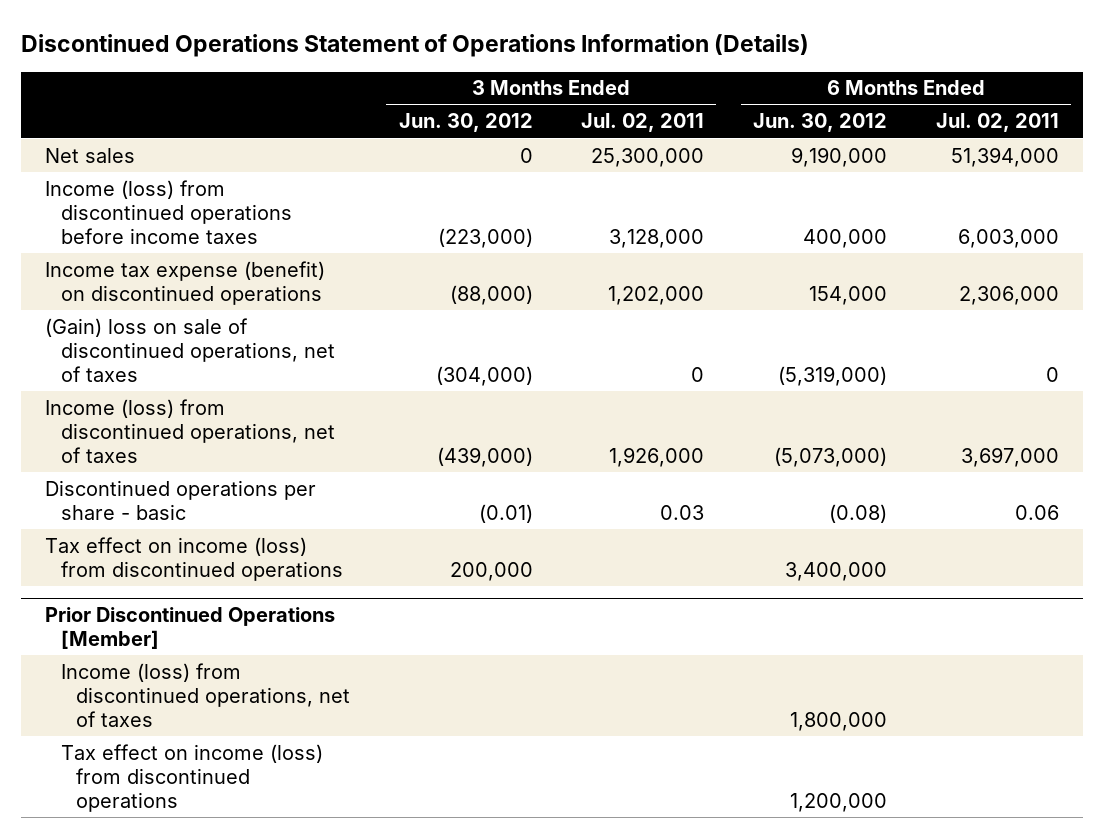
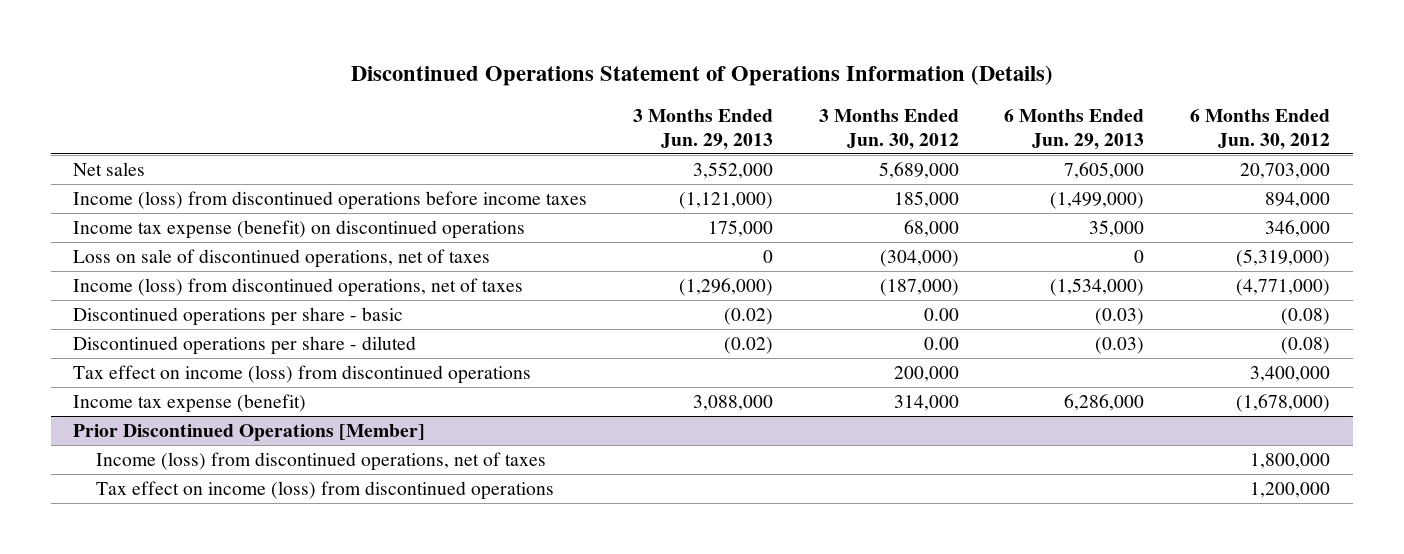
- | 3 Months Ended Jun. 30, 2012 | 3 Months Ended Jul. 02, 2011 | 6 Months Ended Jun. 30, 2012 | 6 Months Ended Jul. 02, 2011
+ | 3 Months Ended Jun. 29, 2013 | 3 Months Ended Jun. 30, 2012 | 6 Months Ended Jun. 29, 2013 | 6 Months Ended Jun. 30, 2012
- Net sales | 0 | 25,300,000 | 9,190,000 | 51,394,000
- Income (loss) from discontinued operations before income taxes | (223,000) | 3,128,000 | 400,000 | 6,003,000
- Income tax expense (benefit) on discontinued operations | (88,000) | 1,202,000 | 154,000 | 2,306,000
- (Gain) loss on sale of discontinued operations, net of taxes | (304,000) | 0 | (5,319,000) | 0
- Income (loss) from discontinued operations, net of taxes | (439,000) | 1,926,000 | (5,073,000) | 3,697,000
- Discontinued operations per share - basic | (0.01) | 0.03 | (0.08) | 0.06
+ Net sales | 3,552,000 | 5,689,000 | 7,605,000 | 20,703,000
+ Income (loss) from discontinued operations before income taxes | (1,121,000) | 185,000 | (1,499,000) | 894,000
+ Income tax expense (benefit) on discontinued operations | 175,000 | 68,000 | 35,000 | 346,000
+ Loss on sale of discontinued operations, net of taxes | 0 | (304,000) | 0 | (5,319,000)
+ Income (loss) from discontinued operations, net of taxes | (1,296,000) | (187,000) | (1,534,000) | (4,771,000)
+ Discontinued operations per share - basic | (0.02) | 0.00 | (0.03) | (0.08)
+ Discontinued operations per share - diluted | (0.02) | 0.00 | (0.03) | (0.08)
+ Income tax expense (benefit) | 3,088,000 | 314,000 | 6,286,000 | (1,678,000)

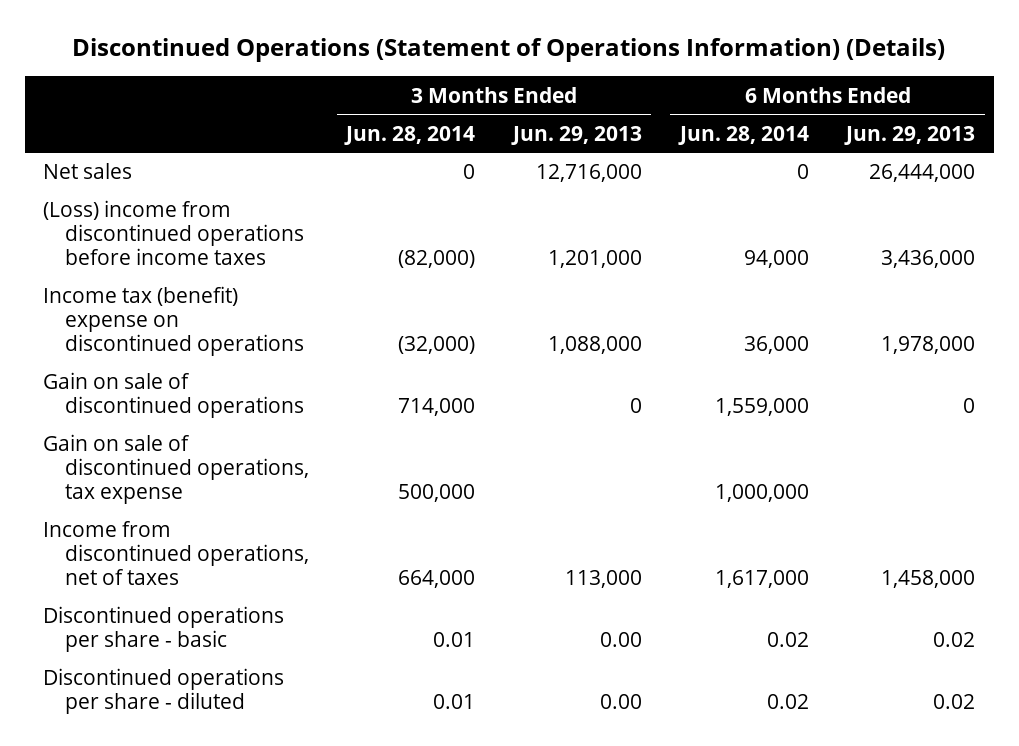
- Discontinued Operations Statement of Operations Information (Details)
+ Discontinued Operations (Statement of Operations Information) (Details)
- | 3 Months Ended Jun. 29, 2013 | 3 Months Ended Jun. 30, 2012 | 6 Months Ended Jun. 29, 2013 | 6 Months Ended Jun. 30, 2012
+ | 3 Months Ended Jun. 28, 2014 | 3 Months Ended Jun. 29, 2013 | 6 Months Ended Jun. 28, 2014 | 6 Months Ended Jun. 29, 2013
- Net sales | 3,552,000 | 5,689,000 | 7,605,000 | 20,703,000
- Income (loss) from discontinued operations before income taxes | (1,121,000) | 185,000 | (1,499,000) | 894,000
- Income tax expense (benefit) on discontinued operations | 175,000 | 68,000 | 35,000 | 346,000
- Loss on sale of discontinued operations, net of taxes | 0 | (304,000) | 0 | (5,319,000)
- Income (loss) from discontinued operations, net of taxes | (1,296,000) | (187,000) | (1,534,000) | (4,771,000)
- Discontinued operations per share - basic | (0.02) | 0.00 | (0.03) | (0.08)
- Discontinued operations per share - diluted | (0.02) | 0.00 | (0.03) | (0.08)
- Tax effect on income (loss) from discontinued operations | | 200,000 | | 3,400,000
- Income tax expense (benefit) | 3,088,000 | 314,000 | 6,286,000 | (1,678,000)
- Prior Discontinued Operations [Member]
- Income (loss) from discontinued operations, net of taxes | | | | 1,800,000
- Tax effect on income (loss) from discontinued operations | | | | 1,200,000
+ Net sales | 0 | 12,716,000 | 0 | 26,444,000
+ (Loss) income from discontinued operations before income taxes | (82,000) | 1,201,000 | 94,000 | 3,436,000
+ Income tax (benefit) expense on discontinued operations | (32,000) | 1,088,000 | 36,000 | 1,978,000
+ Gain on sale of discontinued operations | 714,000 | 0 | 1,559,000 | 0
+ Gain on sale of discontinued operations, tax expense | 500,000 | | 1,000,000 |
+ Income from discontinued operations, net of taxes | 664,000 | 113,000 | 1,617,000 | 1,458,000
+ Discontinued operations per share - basic | 0.01 | 0.00 | 0.02 | 0.02
+ Discontinued operations per share - diluted | 0.01 | 0.00 | 0.02 | 0.02

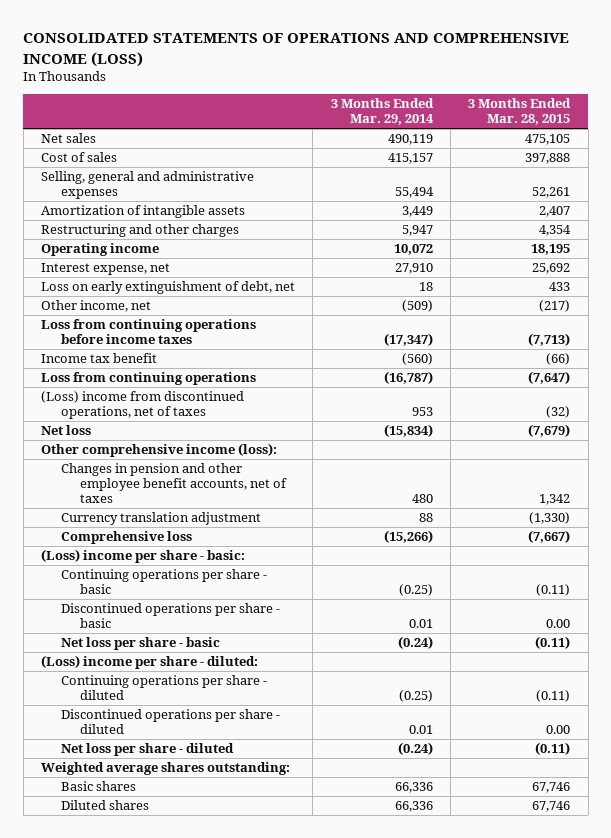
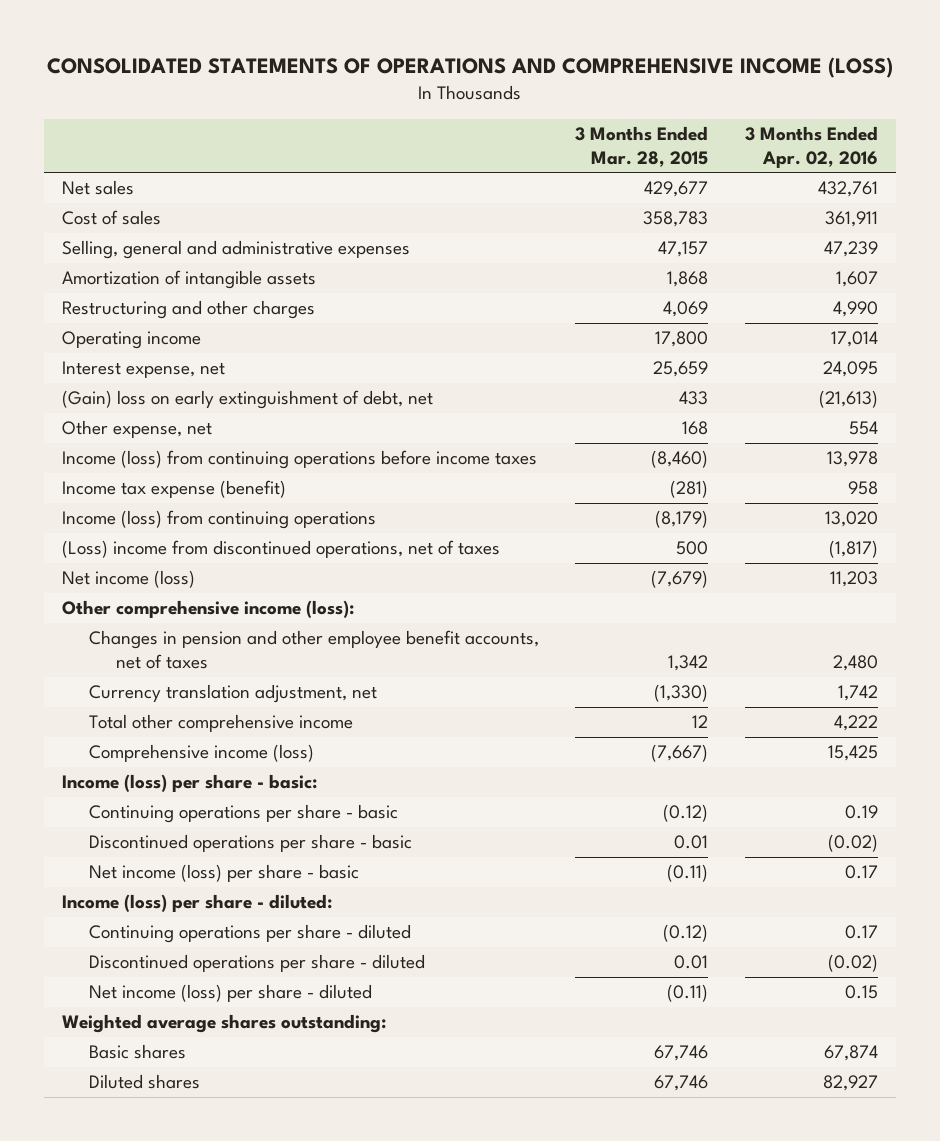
- | 3 Months Ended Mar. 29, 2014 | 3 Months Ended Mar. 28, 2015
+ | 3 Months Ended Mar. 28, 2015 | 3 Months Ended Apr. 02, 2016
- Net sales | 490,119 | 475,105
- Cost of sales | 415,157 | 397,888
- Selling, general and administrative expenses | 55,494 | 52,261
- Amortization of intangible assets | 3,449 | 2,407
- Restructuring and other charges | 5,947 | 4,354
- Operating income | 10,072 | 18,195
- Interest expense, net | 27,910 | 25,692
- Loss on early extinguishment of debt, net | 18 | 433
- Other income, net | (509) | (217)
- Loss from continuing operations before income taxes | (17,347) | (7,713)
- Income tax benefit | (560) | (66)
- Loss from continuing operations | (16,787) | (7,647)
- (Loss) income from discontinued operations, net of taxes | 953 | (32)
- Net loss | (15,834) | (7,679)
+ Net sales | 429,677 | 432,761
+ Cost of sales | 358,783 | 361,911
+ Selling, general and administrative expenses | 47,157 | 47,239
+ Amortization of intangible assets | 1,868 | 1,607
+ Restructuring and other charges | 4,069 | 4,990
+ Operating income | 17,800 | 17,014
+ Interest expense, net | 25,659 | 24,095
+ (Gain) loss on early extinguishment of debt, net | 433 | (21,613)
+ Other expense, net | 168 | 554
+ Income (loss) from continuing operations before income taxes | (8,460) | 13,978
+ Income tax expense (benefit) | (281) | 958
+ Income (loss) from continuing operations | (8,179) | 13,020
+ (Loss) income from discontinued operations, net of taxes | 500 | (1,817)
+ Net income (loss) | (7,679) | 11,203
- Currency translation adjustment | 88 | (1,330)
- Comprehensive loss | (15,266) | (7,667)
- (Loss) income per share - basic:
- Continuing operations per share - basic | (0.25) | (0.11)
- Discontinued operations per share - basic | 0.01 | 0.00
- Net loss per share - basic | (0.24) | (0.11)
- (Loss) income per share - diluted:
- Continuing operations per share - diluted | (0.25) | (0.11)
- Discontinued operations per share - diluted | 0.01 | 0.00
- Net loss per share - diluted | (0.24) | (0.11)
+ Currency translation adjustment, net | (1,330) | 1,742
+ Total other comprehensive income | 12 | 4,222
+ Comprehensive income (loss) | (7,667) | 15,425
+ Income (loss) per share - basic:
+ Continuing operations per share - basic | (0.12) | 0.19
+ Discontinued operations per share - basic | 0.01 | (0.02)
+ Net income (loss) per share - basic | (0.11) | 0.17
+ Income (loss) per share - diluted:
+ Continuing operations per share - diluted | (0.12) | 0.17
+ Discontinued operations per share - diluted | 0.01 | (0.02)
+ Net income (loss) per share - diluted | (0.11) | 0.15

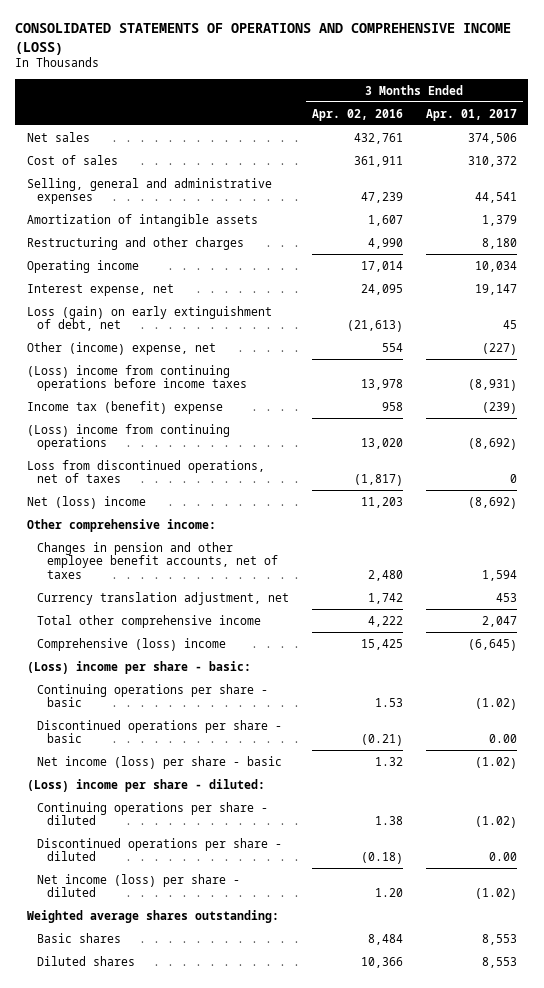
- | 3 Months Ended Mar. 28, 2015 | 3 Months Ended Apr. 02, 2016
+ | 3 Months Ended Apr. 02, 2016 | 3 Months Ended Apr. 01, 2017
- (Gain) loss on early extinguishment of debt, net | 433 | (21,613)
- Other expense, net | 168 | 554
- Income (loss) from continuing operations before income taxes | (8,460) | 13,978
- Income tax expense (benefit) | (281) | 958
- Income (loss) from continuing operations | (8,179) | 13,020
- (Loss) income from discontinued operations, net of taxes | 500 | (1,817)
- Net income (loss) | (7,679) | 11,203
- Other comprehensive income (loss):
+ Loss (gain) on early extinguishment of debt, net | (21,613) | 45
+ Other (income) expense, net | 554 | (227)
+ (Loss) income from continuing operations before income taxes | 13,978 | (8,931)
+ Income tax (benefit) expense | 958 | (239)
+ (Loss) income from continuing operations | 13,020 | (8,692)
+ Loss from discontinued operations, net of taxes | (1,817) | 0
+ Net (loss) income | 11,203 | (8,692)
+ Other comprehensive income:
- Comprehensive income (loss) | (7,667) | 15,425
- Income (loss) per share - basic:
- Continuing operations per share - basic | (0.12) | 0.19
- Discontinued operations per share - basic | 0.01 | (0.02)
- Net income (loss) per share - basic | (0.11) | 0.17
- Income (loss) per share - diluted:
- Continuing operations per share - diluted | (0.12) | 0.17
- Discontinued operations per share - diluted | 0.01 | (0.02)
- Net income (loss) per share - diluted | (0.11) | 0.15
+ Comprehensive (loss) income | 15,425 | (6,645)
+ (Loss) income per share - basic:
+ Continuing operations per share - basic | 1.53 | (1.02)
+ Discontinued operations per share - basic | (0.21) | 0.00
+ Net income (loss) per share - basic | 1.32 | (1.02)
+ (Loss) income per share - diluted:
+ Continuing operations per share - diluted | 1.38 | (1.02)
+ Discontinued operations per share - diluted | (0.18) | 0.00
+ Net income (loss) per share - diluted | 1.20 | (1.02)
- Basic shares | 67,746 | 67,874
- Diluted shares | 67,746 | 82,927
+ Basic shares | 8,484 | 8,553
+ Diluted shares | 10,366 | 8,553

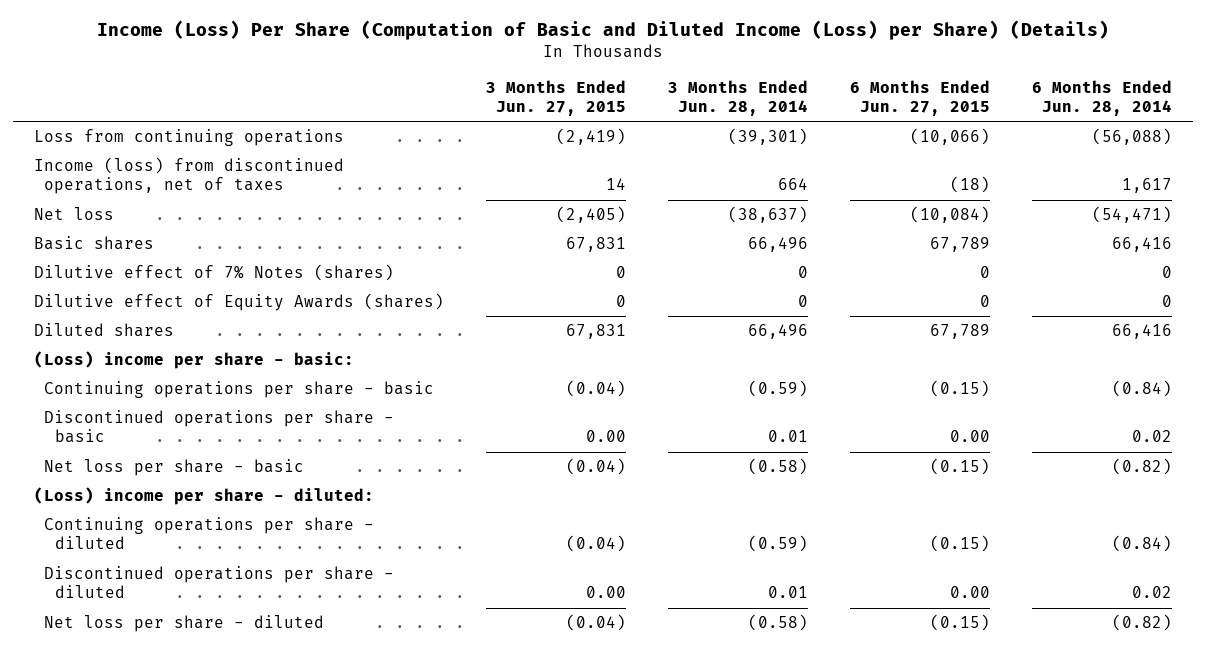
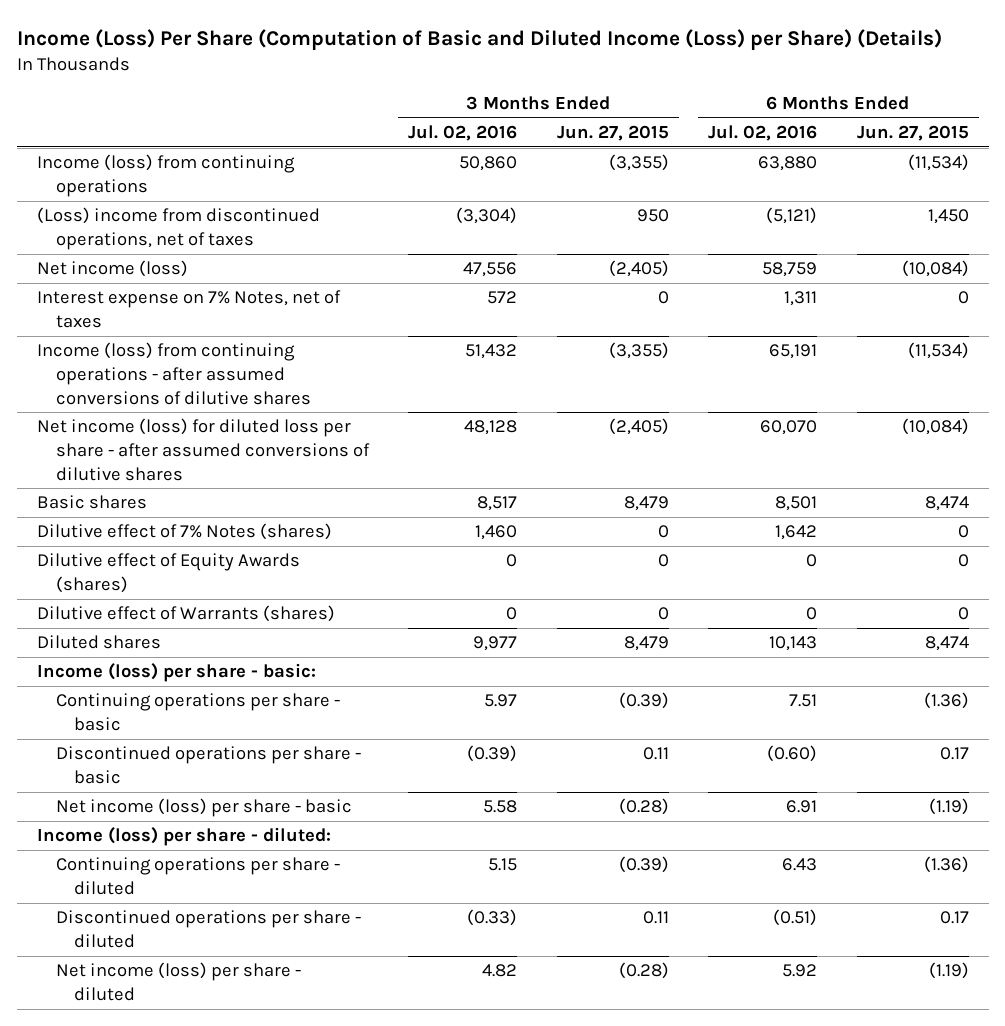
- | 3 Months Ended Jun. 27, 2015 | 3 Months Ended Jun. 28, 2014 | 6 Months Ended Jun. 27, 2015 | 6 Months Ended Jun. 28, 2014
+ | 3 Months Ended Jul. 02, 2016 | 3 Months Ended Jun. 27, 2015 | 6 Months Ended Jul. 02, 2016 | 6 Months Ended Jun. 27, 2015
- Loss from continuing operations | (2,419) | (39,301) | (10,066) | (56,088)
- Income (loss) from discontinued operations, net of taxes | 14 | 664 | (18) | 1,617
- Net loss | (2,405) | (38,637) | (10,084) | (54,471)
- Basic shares | 67,831 | 66,496 | 67,789 | 66,416
+ Income (loss) from continuing operations | 50,860 | (3,355) | 63,880 | (11,534)
+ (Loss) income from discontinued operations, net of taxes | (3,304) | 950 | (5,121) | 1,450
+ Net income (loss) | 47,556 | (2,405) | 58,759 | (10,084)
+ Interest expense on 7% Notes, net of taxes | 572 | 0 | 1,311 | 0
+ Income (loss) from continuing operations - after assumed conversions of dilutive shares | 51,432 | (3,355) | 65,191 | (11,534)
+ Net income (loss) for diluted loss per share - after assumed conversions of dilutive shares | 48,128 | (2,405) | 60,070 | (10,084)
+ Basic shares | 8,517 | 8,479 | 8,501 | 8,474
- Diluted shares | 67,831 | 66,496 | 67,789 | 66,416
- (Loss) income per share - basic:
- Continuing operations per share - basic | (0.04) | (0.59) | (0.15) | (0.84)
- Discontinued operations per share - basic | 0.00 | 0.01 | 0.00 | 0.02
- Net loss per share - basic | (0.04) | (0.58) | (0.15) | (0.82)
- (Loss) income per share - diluted:
- Continuing operations per share - diluted | (0.04) | (0.59) | (0.15) | (0.84)
- Discontinued operations per share - diluted | 0.00 | 0.01 | 0.00 | 0.02
- Net loss per share - diluted | (0.04) | (0.58) | (0.15) | (0.82)
+ Dilutive effect of Warrants (shares) | 0 | 0 | 0 | 0
+ Diluted shares | 9,977 | 8,479 | 10,143 | 8,474
+ Income (loss) per share - basic:
+ Continuing operations per share - basic | 5.97 | (0.39) | 7.51 | (1.36)
+ Discontinued operations per share - basic | (0.39) | 0.11 | (0.60) | 0.17
+ Net income (loss) per share - basic | 5.58 | (0.28) | 6.91 | (1.19)
+ Income (loss) per share - diluted:
+ Continuing operations per share - diluted | 5.15 | (0.39) | 6.43 | (1.36)
+ Discontinued operations per share - diluted | (0.33) | 0.11 | (0.51) | 0.17
+ Net income (loss) per share - diluted | 4.82 | (0.28) | 5.92 | (1.19)

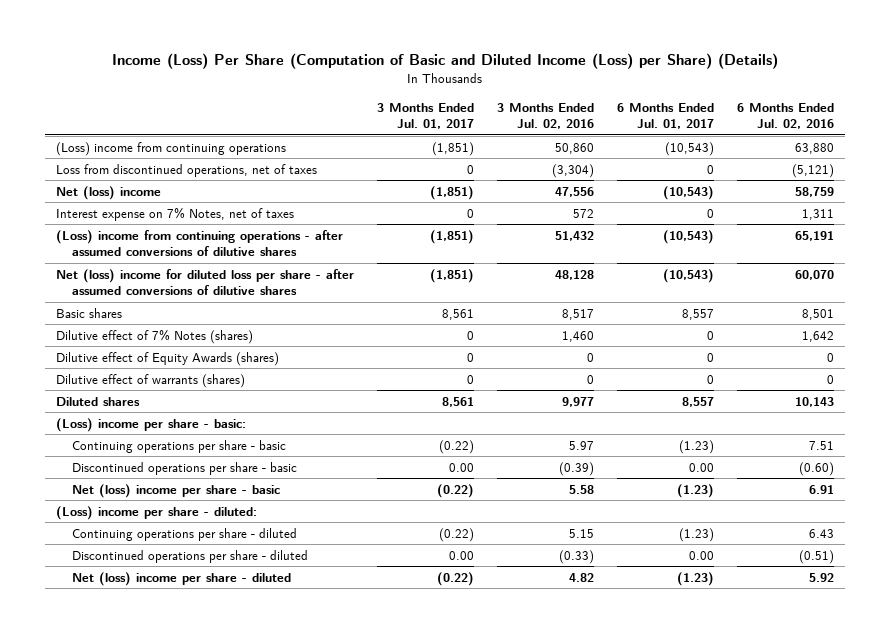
- | 3 Months Ended Jul. 02, 2016 | 3 Months Ended Jun. 27, 2015 | 6 Months Ended Jul. 02, 2016 | 6 Months Ended Jun. 27, 2015
+ | 3 Months Ended Jul. 01, 2017 | 3 Months Ended Jul. 02, 2016 | 6 Months Ended Jul. 01, 2017 | 6 Months Ended Jul. 02, 2016
- Income (loss) from continuing operations | 50,860 | (3,355) | 63,880 | (11,534)
- (Loss) income from discontinued operations, net of taxes | (3,304) | 950 | (5,121) | 1,450
- Net income (loss) | 47,556 | (2,405) | 58,759 | (10,084)
+ (Loss) income from continuing operations | (1,851) | 50,860 | (10,543) | 63,880
+ Loss from discontinued operations, net of taxes | 0 | (3,304) | 0 | (5,121)
+ Net (loss) income | (1,851) | 47,556 | (10,543) | 58,759
- Income (loss) from continuing operations - after assumed conversions of dilutive shares | 51,432 | (3,355) | 65,191 | (11,534)
- Net income (loss) for diluted loss per share - after assumed conversions of dilutive shares | 48,128 | (2,405) | 60,070 | (10,084)
+ (Loss) income from continuing operations - after assumed conversions of dilutive shares | (1,851) | 51,432 | (10,543) | 65,191
+ Net (loss) income for diluted loss per share - after assumed conversions of dilutive shares | (1,851) | 48,128 | (10,543) | 60,070
- Dilutive effect of Warrants (shares) | 0 | 0 | 0 | 0
+ Dilutive effect of warrants (shares) | 0 | 0 | 0 | 0
- Income (loss) per share - basic:
+ (Loss) income per share - basic:
- Net income (loss) per share - basic | 5.58 | (0.28) | 6.91 | (1.19)
- Income (loss) per share - diluted:
+ Net (loss) income per share - basic | (0.22) | 5.58 | (1.23) | 6.91
+ (Loss) income per share - diluted:
- Net income (loss) per share - diluted | 4.82 | (0.28) | 5.92 | (1.19)
+ Net (loss) income per share - diluted | (0.22) | 4.82 | (1.23) | 5.92

